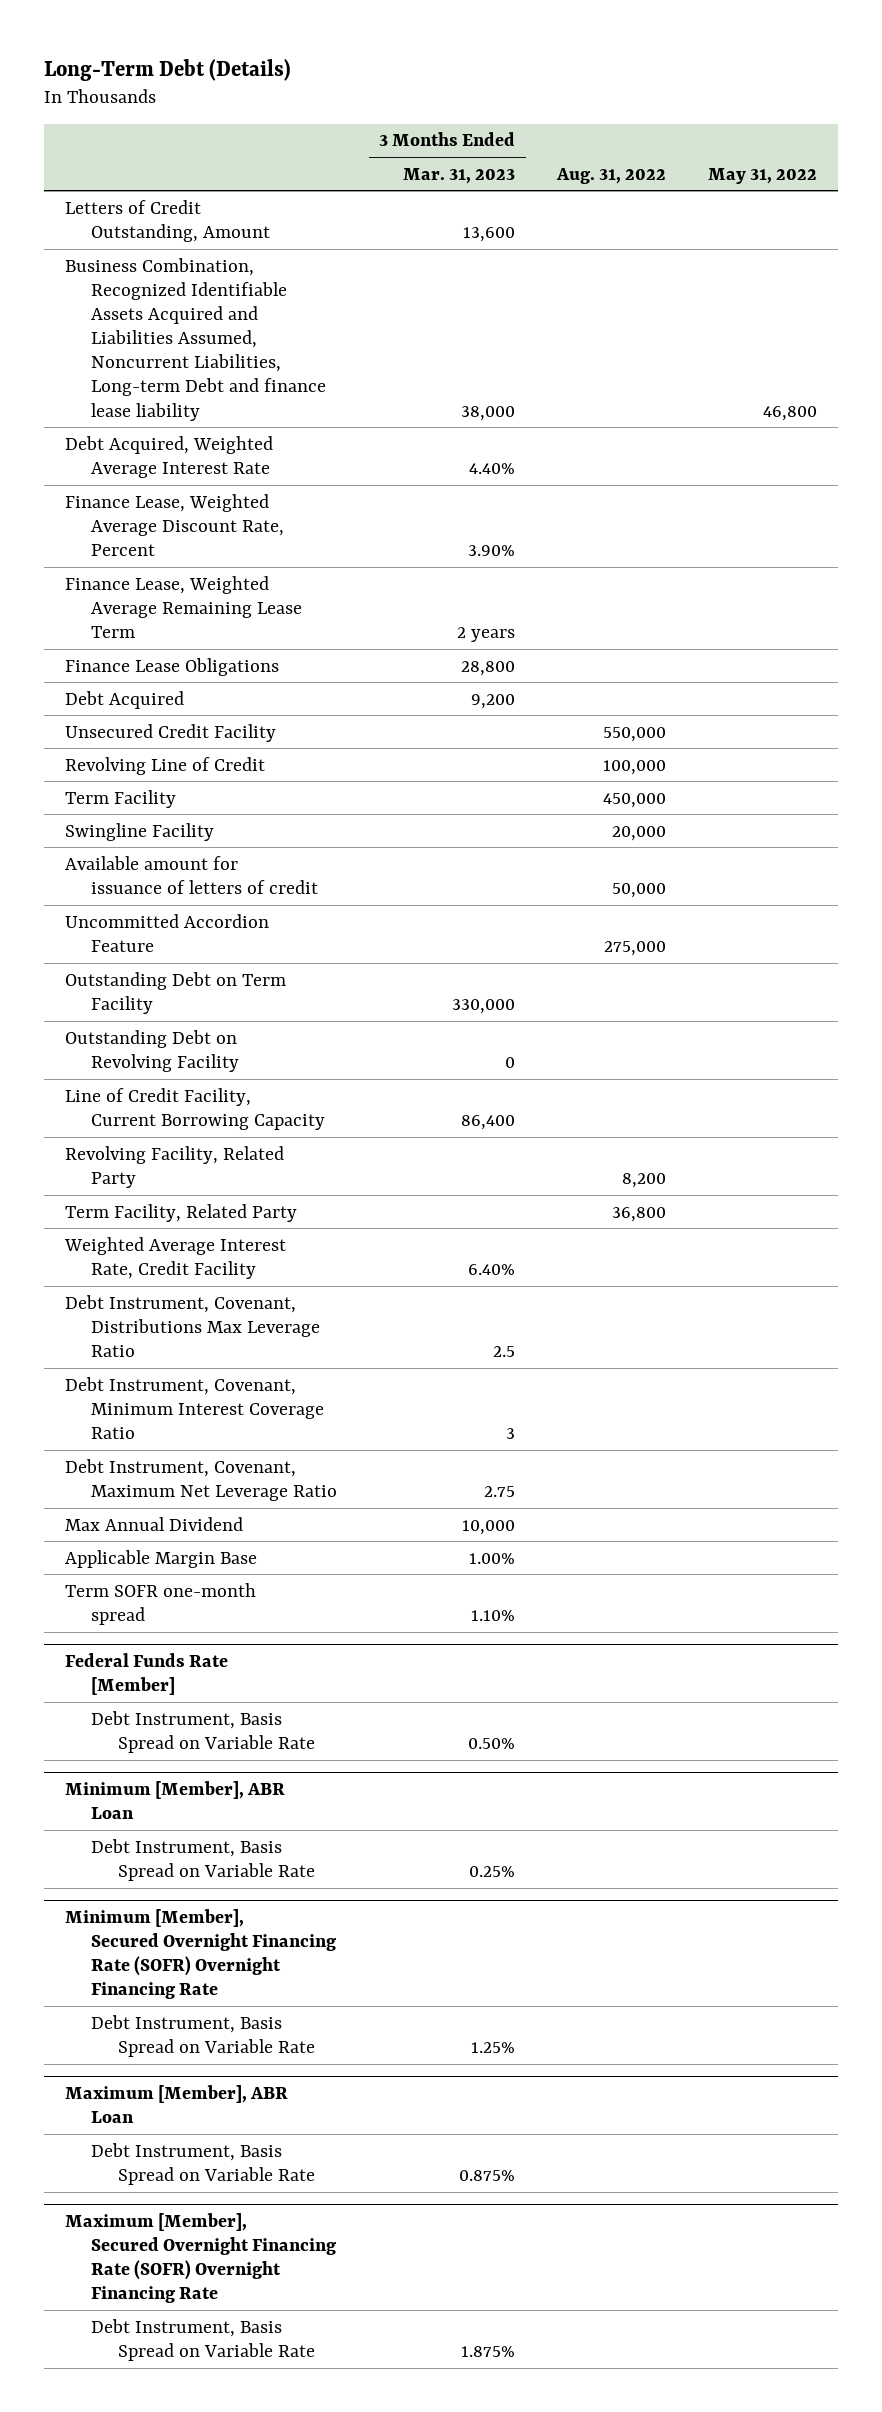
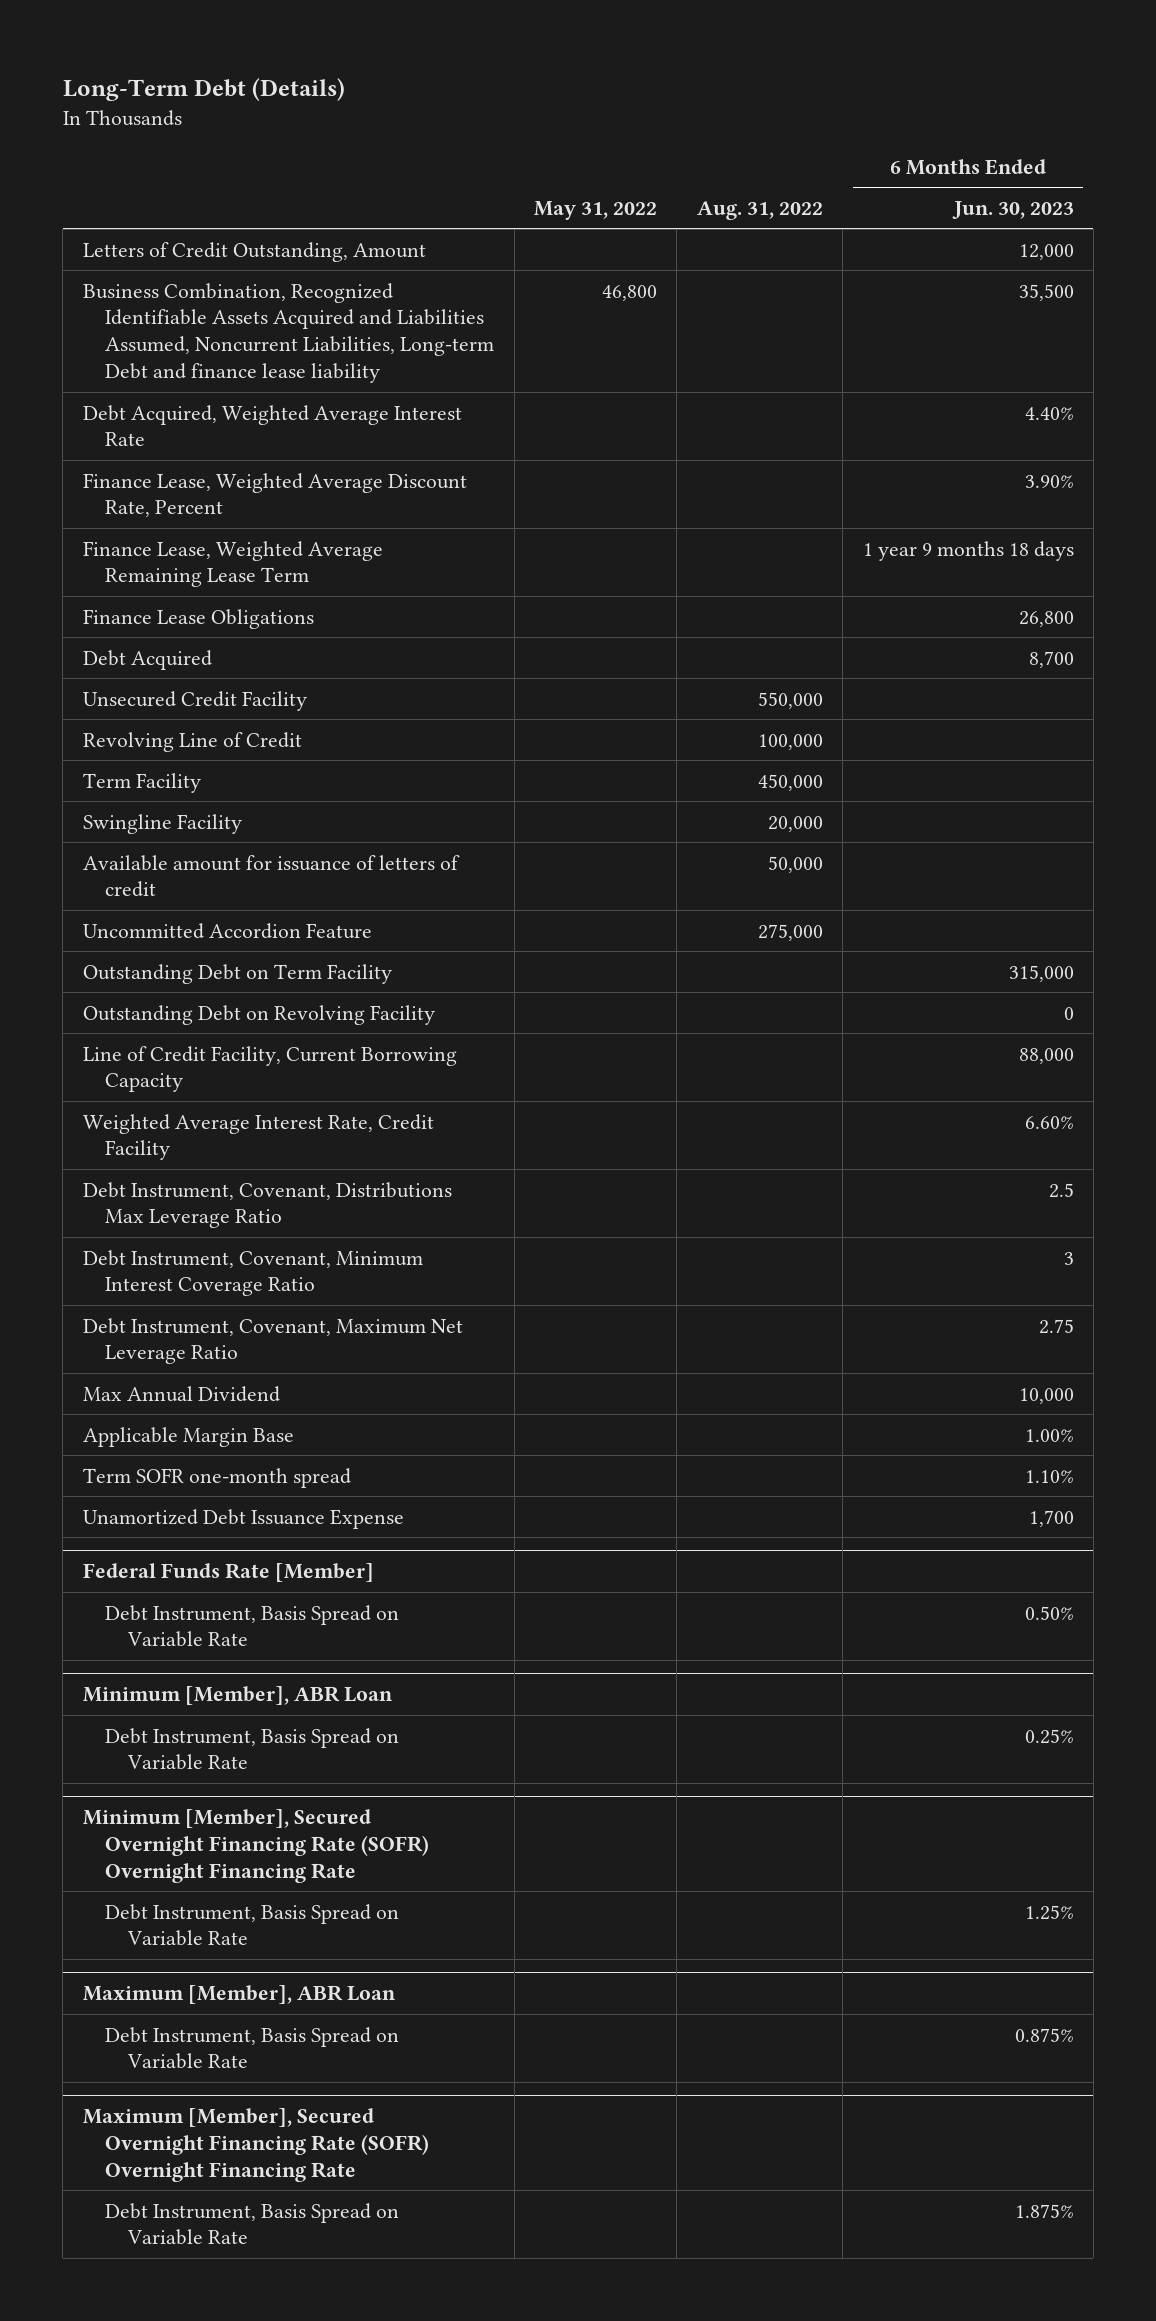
- | 3 Months Ended Mar. 31, 2023 | Aug. 31, 2022 | May 31, 2022
+ | May 31, 2022 | Aug. 31, 2022 | 6 Months Ended Jun. 30, 2023
- Revolving Facility, Related Party | | 8,200 |
- Term Facility, Related Party | | 36,800 |
+ Unamortized Debt Issuance Expense | | | 1,700

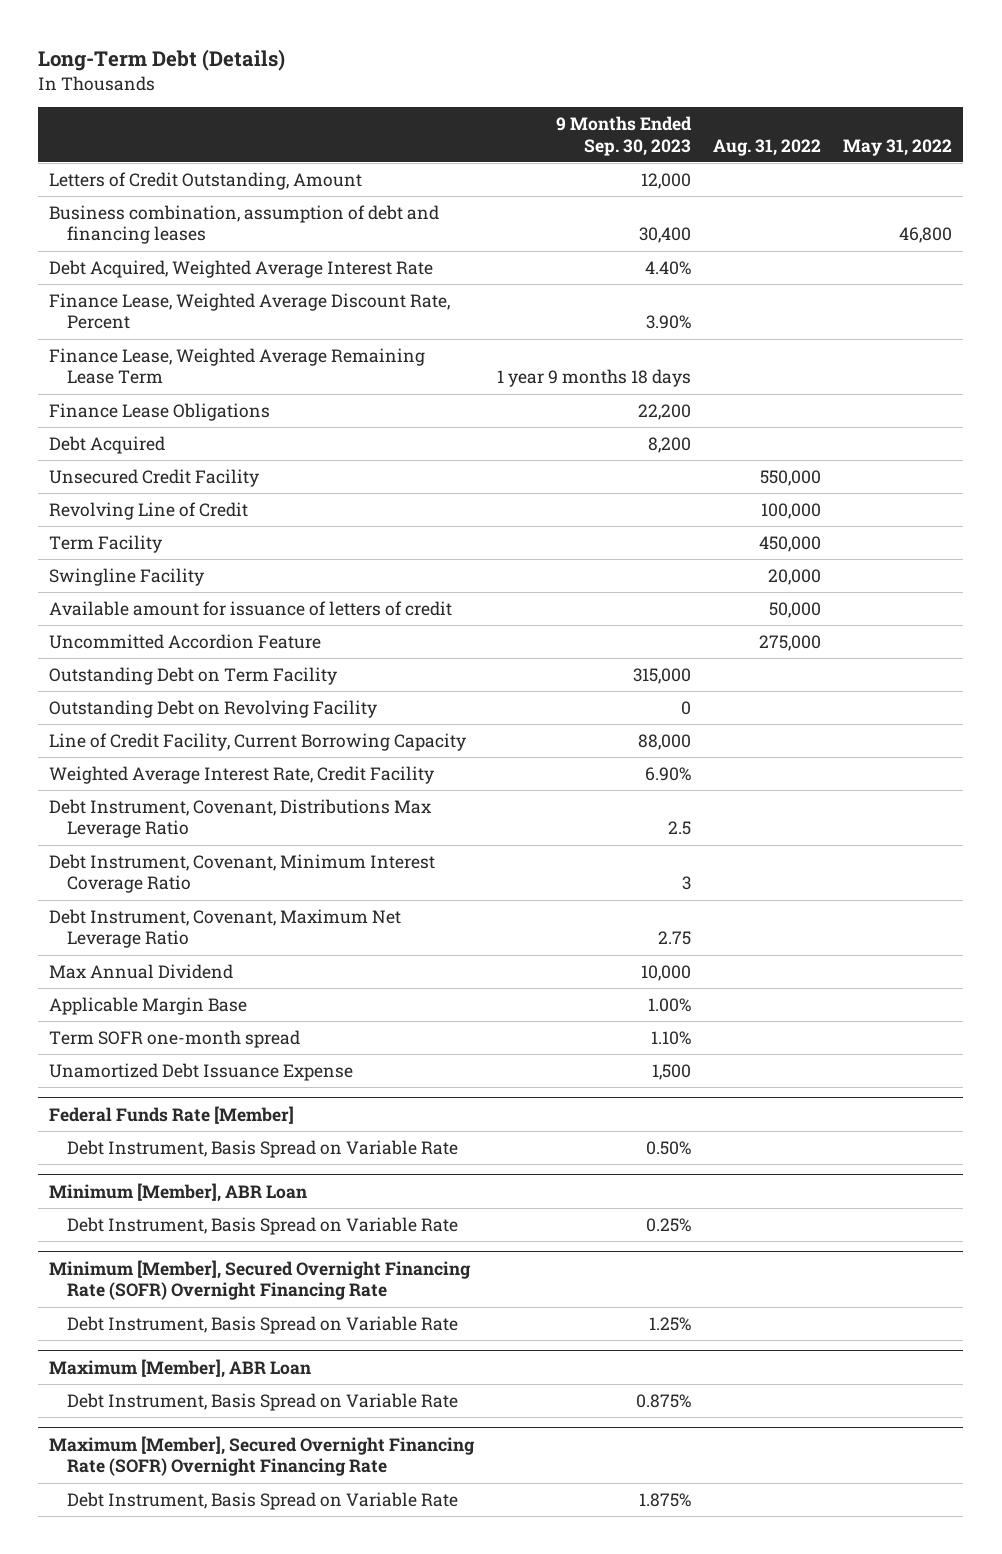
- | May 31, 2022 | Aug. 31, 2022 | 6 Months Ended Jun. 30, 2023
+ | 9 Months Ended Sep. 30, 2023 | Aug. 31, 2022 | May 31, 2022
- Business Combination, Recognized Identifiable Assets Acquired and Liabilities Assumed, Noncurrent Liabilities, Long-term Debt and finance lease liability | 46,800 | | 35,500
+ Business combination, assumption of debt and financing leases | 30,400 | | 46,800

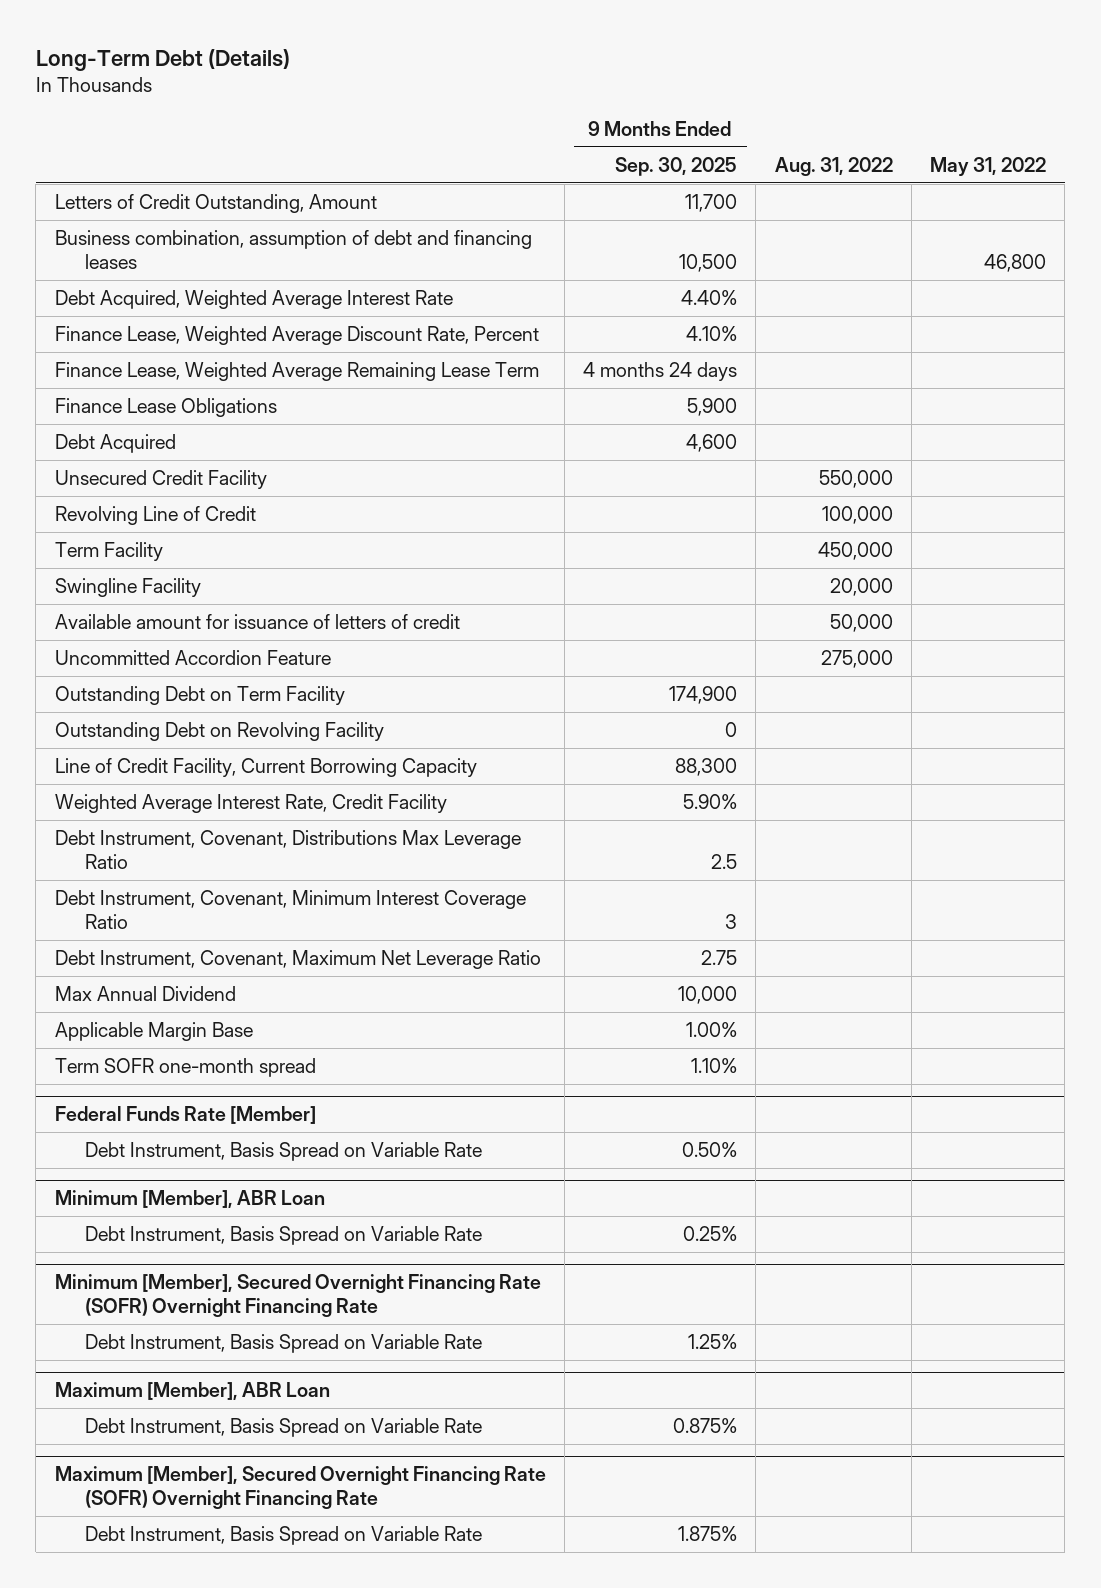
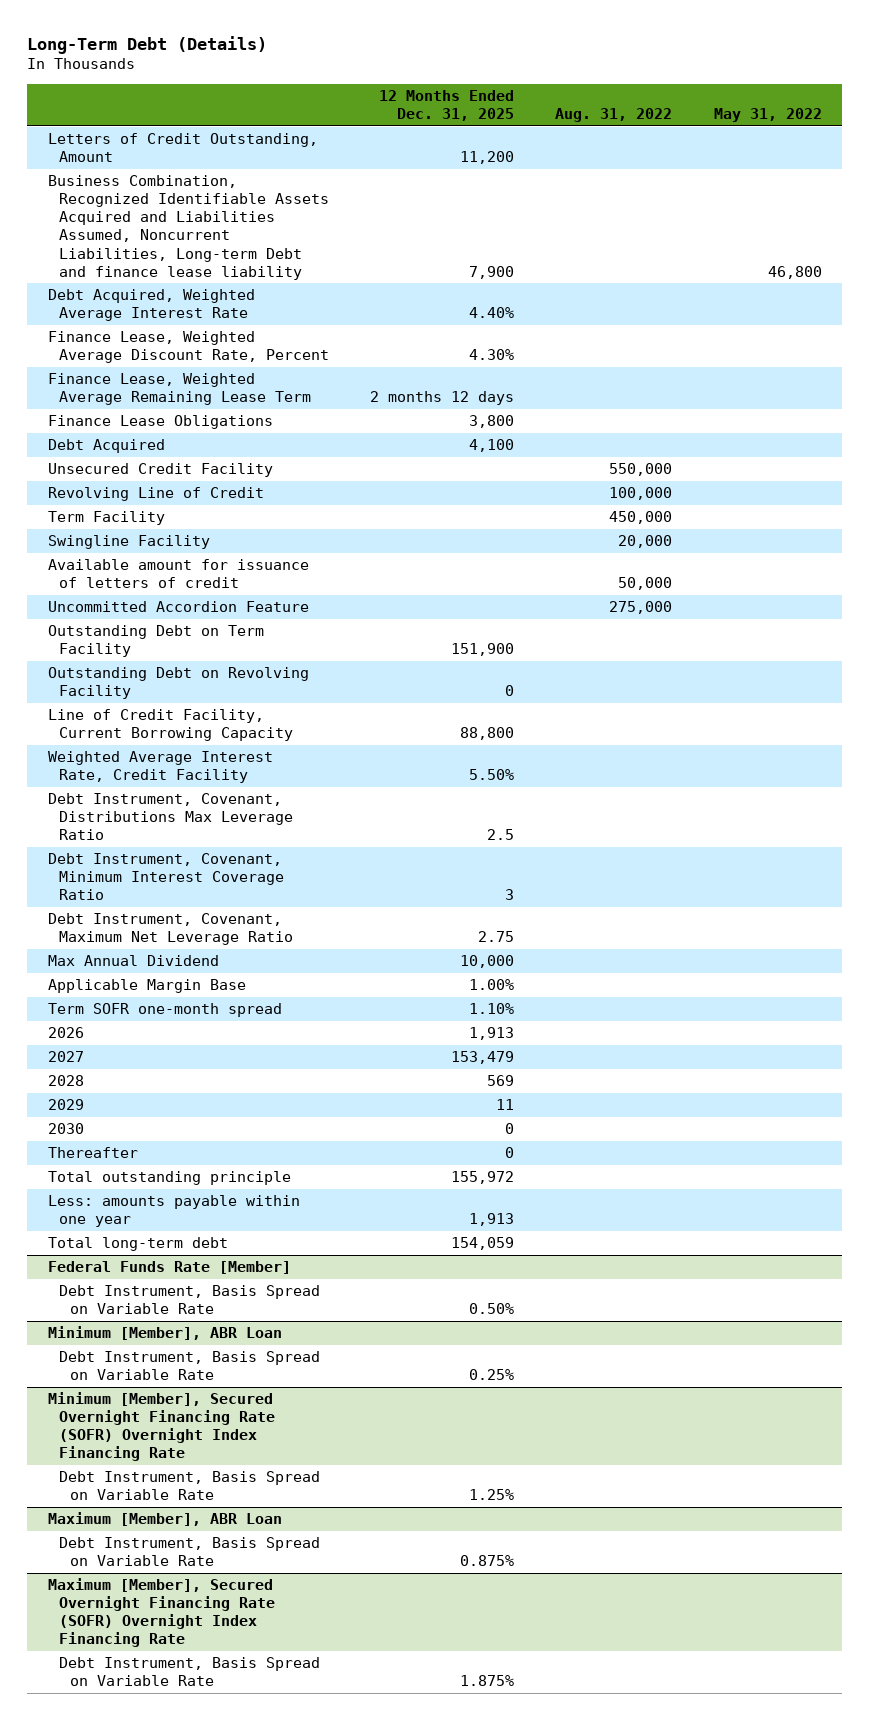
- | 9 Months Ended Sep. 30, 2025 | Aug. 31, 2022 | May 31, 2022
+ | 12 Months Ended Dec. 31, 2025 | Aug. 31, 2022 | May 31, 2022
- Business combination, assumption of debt and financing leases | 10,500 | | 46,800
+ Business Combination, Recognized Identifiable Assets Acquired and Liabilities Assumed, Noncurrent Liabilities, Long-term Debt and finance lease liability | 7,900 | | 46,800
+ 2026 | 1,913 | |
+ 2027 | 153,479 | |
+ 2028 | 569 | |
+ 2029 | 11 | |
+ 2030 | 0 | |
+ Thereafter | 0 | |
+ Total outstanding principle | 155,972 | |
+ Less: amounts payable within one year | 1,913 | |
+ Total long-term debt | 154,059 | |
- Minimum [Member], Secured Overnight Financing Rate (SOFR) Overnight Financing Rate
+ Minimum [Member], Secured Overnight Financing Rate (SOFR) Overnight Index Financing Rate
- Maximum [Member], Secured Overnight Financing Rate (SOFR) Overnight Financing Rate
+ Maximum [Member], Secured Overnight Financing Rate (SOFR) Overnight Index Financing Rate

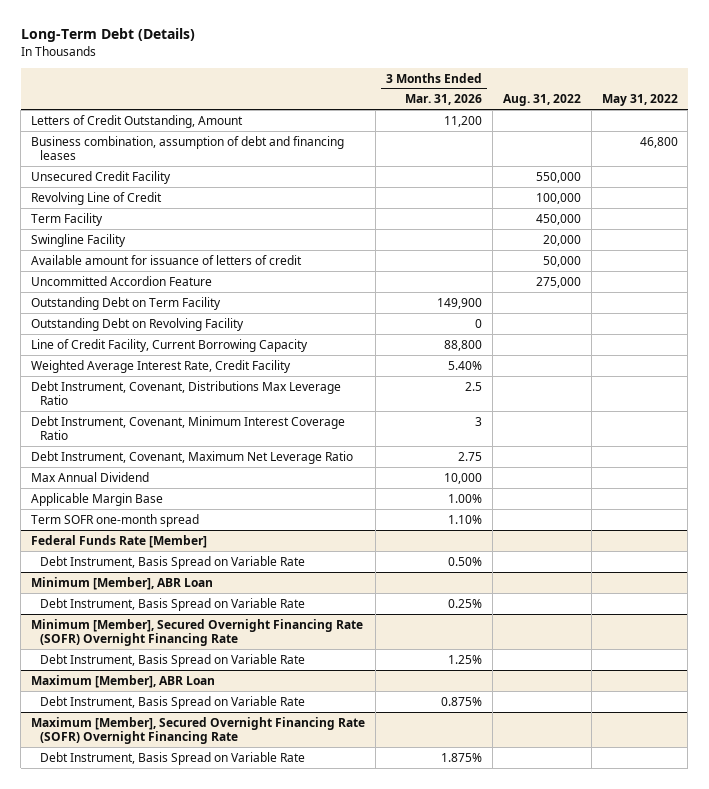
- | 12 Months Ended Dec. 31, 2025 | Aug. 31, 2022 | May 31, 2022
+ | 3 Months Ended Mar. 31, 2026 | Aug. 31, 2022 | May 31, 2022
- Business Combination, Recognized Identifiable Assets Acquired and Liabilities Assumed, Noncurrent Liabilities, Long-term Debt and finance lease liability | 7,900 | | 46,800
- Debt Acquired, Weighted Average Interest Rate | 4.40% | |
- Finance Lease, Weighted Average Discount Rate, Percent | 4.30% | |
- Finance Lease, Weighted Average Remaining Lease Term | 2 months 12 days | |
- Finance Lease Obligations | 3,800 | |
- Debt Acquired | 4,100 | |
+ Business combination, assumption of debt and financing leases | | | 46,800
- 2026 | 1,913 | |
- 2027 | 153,479 | |
- 2028 | 569 | |
- 2029 | 11 | |
- 2030 | 0 | |
- Thereafter | 0 | |
- Total outstanding principle | 155,972 | |
- Less: amounts payable within one year | 1,913 | |
- Total long-term debt | 154,059 | |
- Minimum [Member], Secured Overnight Financing Rate (SOFR) Overnight Index Financing Rate
+ Minimum [Member], Secured Overnight Financing Rate (SOFR) Overnight Financing Rate
- Maximum [Member], Secured Overnight Financing Rate (SOFR) Overnight Index Financing Rate
+ Maximum [Member], Secured Overnight Financing Rate (SOFR) Overnight Financing Rate

